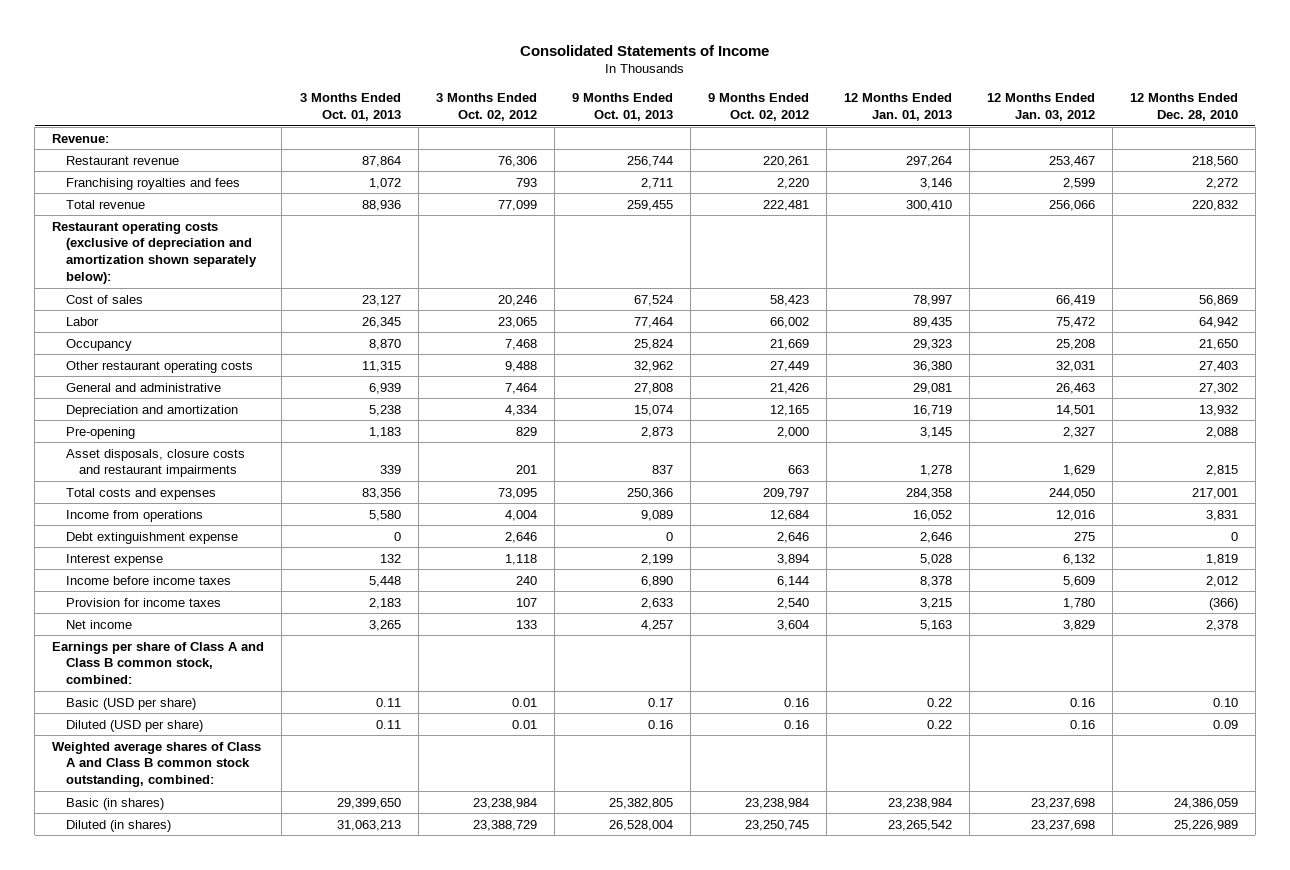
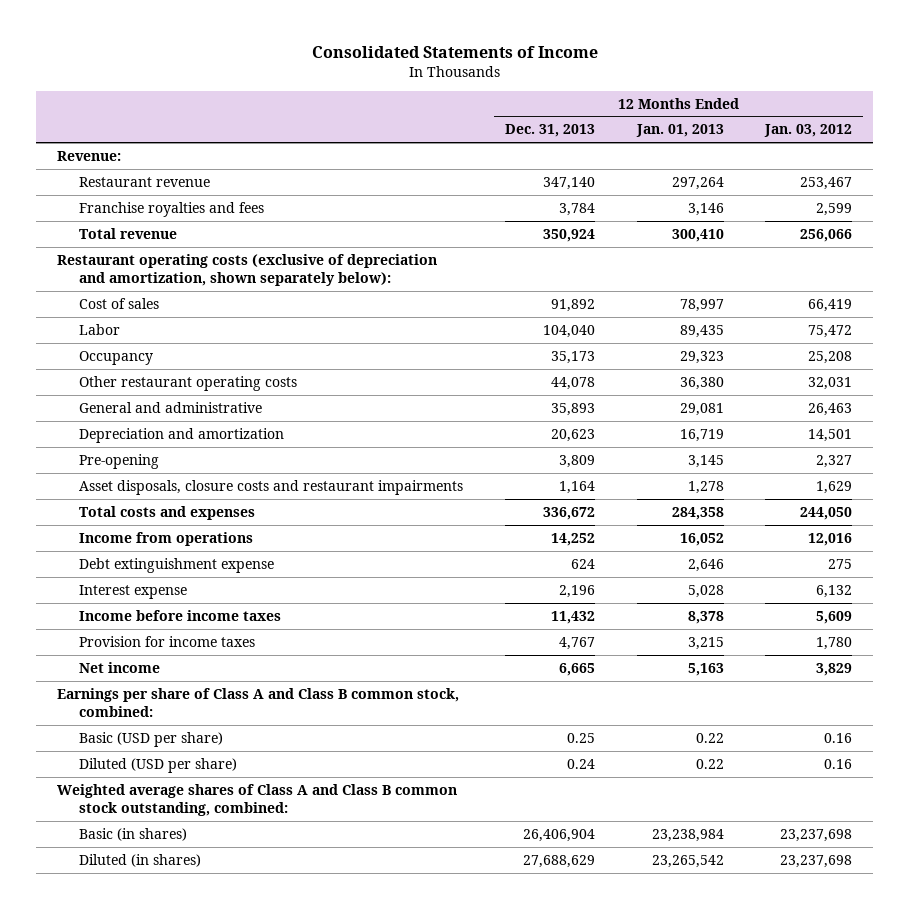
- | 3 Months Ended Oct. 01, 2013 | 3 Months Ended Oct. 02, 2012 | 9 Months Ended Oct. 01, 2013 | 9 Months Ended Oct. 02, 2012 | 12 Months Ended Jan. 01, 2013 | 12 Months Ended Jan. 03, 2012 | 12 Months Ended Dec. 28, 2010
+ | 12 Months Ended Dec. 31, 2013 | 12 Months Ended Jan. 01, 2013 | 12 Months Ended Jan. 03, 2012
- Franchising royalties and fees | 1,072 | 793 | 2,711 | 2,220 | 3,146 | 2,599 | 2,272
+ Franchise royalties and fees | 3,784 | 3,146 | 2,599
- Restaurant operating costs (exclusive of depreciation and amortization shown separately below):
+ Restaurant operating costs (exclusive of depreciation and amortization, shown separately below):

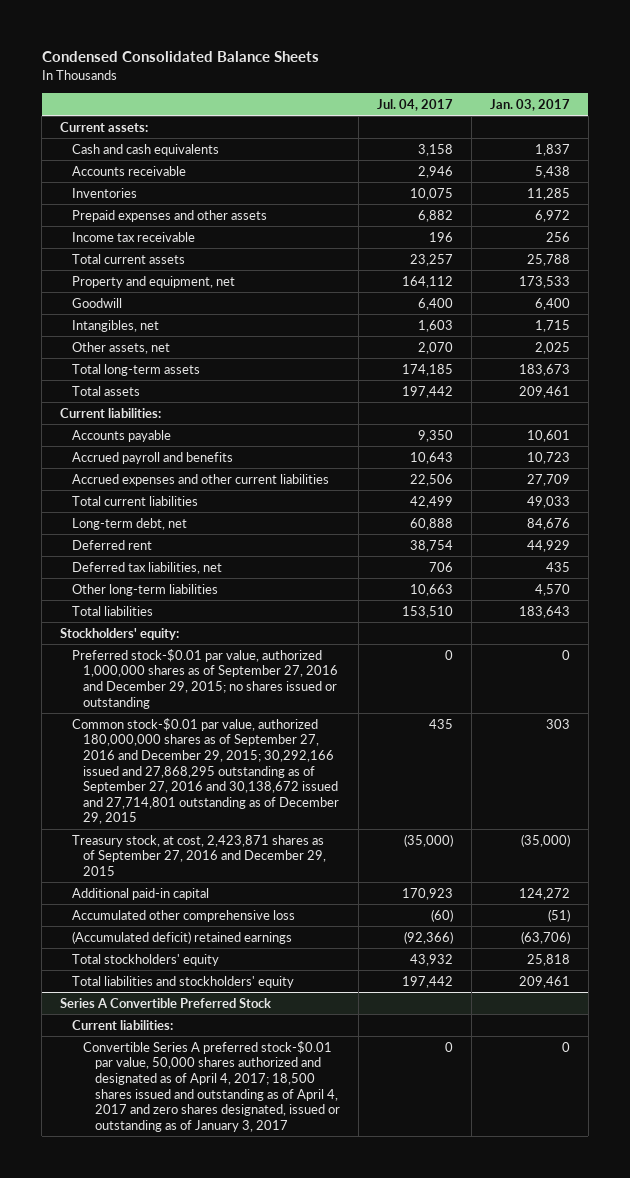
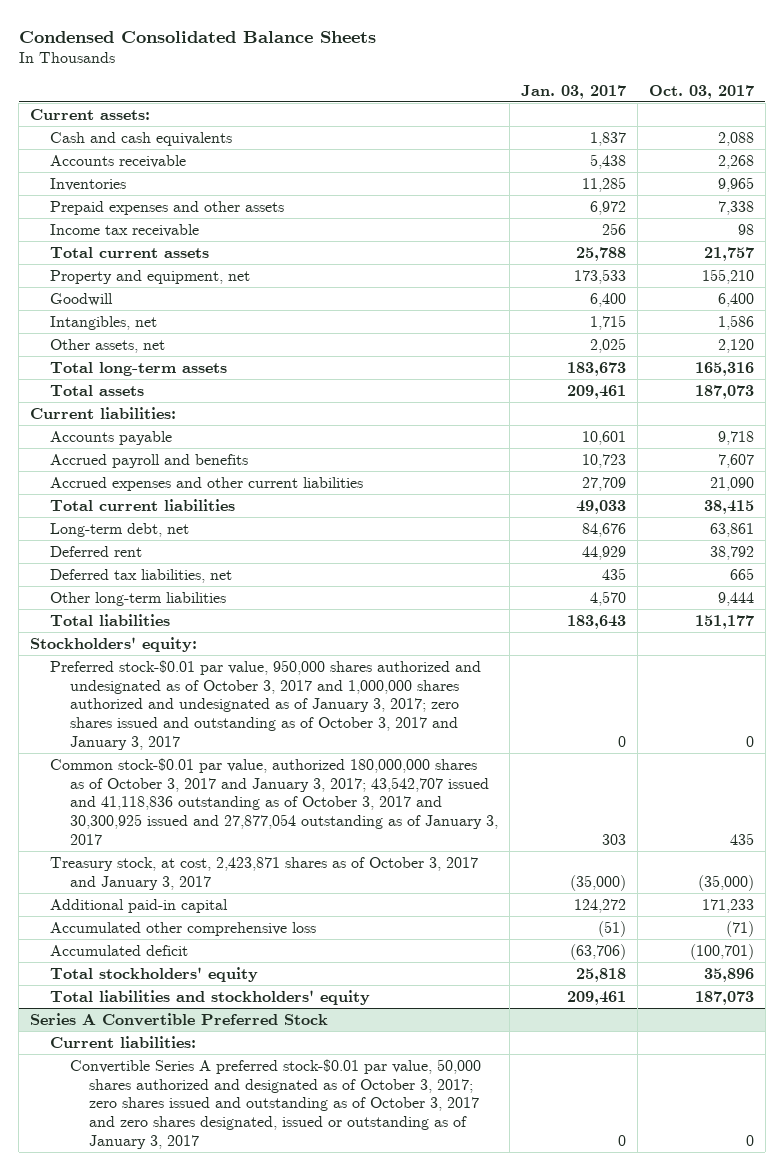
- | Jul. 04, 2017 | Jan. 03, 2017
+ | Jan. 03, 2017 | Oct. 03, 2017
- Preferred stock-$0.01 par value, authorized 1,000,000 shares as of September 27, 2016 and December 29, 2015; no shares issued or outstanding | 0 | 0
- Common stock-$0.01 par value, authorized 180,000,000 shares as of September 27, 2016 and December 29, 2015; 30,292,166 issued and 27,868,295 outstanding as of September 27, 2016 and 30,138,672 issued and 27,714,801 outstanding as of December 29, 2015 | 435 | 303
- Treasury stock, at cost, 2,423,871 shares as of September 27, 2016 and December 29, 2015 | (35,000) | (35,000)
+ Preferred stock-$0.01 par value, 950,000 shares authorized and undesignated as of October 3, 2017 and 1,000,000 shares authorized and undesignated as of January 3, 2017; zero shares issued and outstanding as of October 3, 2017 and January 3, 2017 | 0 | 0
+ Common stock-$0.01 par value, authorized 180,000,000 shares as of October 3, 2017 and January 3, 2017; 43,542,707 issued and 41,118,836 outstanding as of October 3, 2017 and 30,300,925 issued and 27,877,054 outstanding as of January 3, 2017 | 303 | 435
+ Treasury stock, at cost, 2,423,871 shares as of October 3, 2017 and January 3, 2017 | (35,000) | (35,000)
- (Accumulated deficit) retained earnings | (92,366) | (63,706)
+ Accumulated deficit | (63,706) | (100,701)
@ Series A Convertible Preferred Stock
- Convertible Series A preferred stock-$0.01 par value, 50,000 shares authorized and designated as of April 4, 2017; 18,500 shares issued and outstanding as of April 4, 2017 and zero shares designated, issued or outstanding as of January 3, 2017 | 0 | 0
+ Convertible Series A preferred stock-$0.01 par value, 50,000 shares authorized and designated as of October 3, 2017; zero shares issued and outstanding as of October 3, 2017 and zero shares designated, issued or outstanding as of January 3, 2017 | 0 | 0

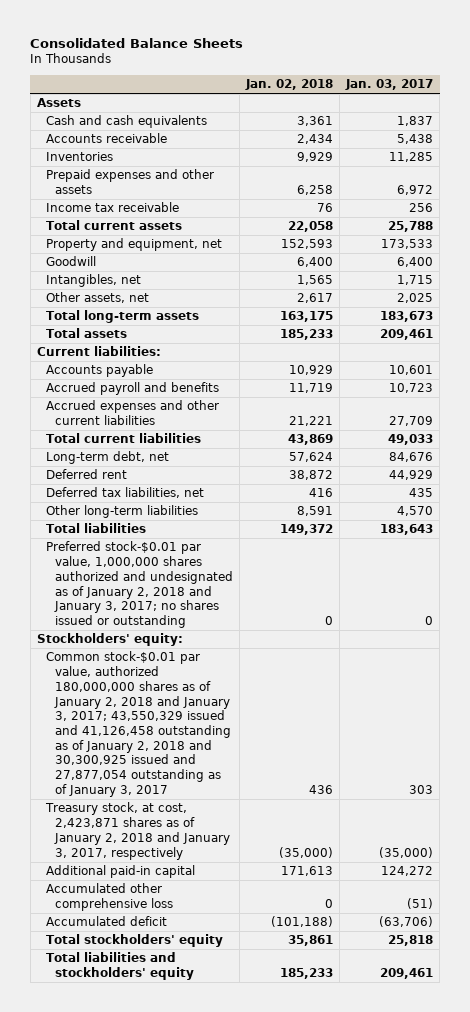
- Condensed Consolidated Balance Sheets
+ Consolidated Balance Sheets
- | Jan. 03, 2017 | Oct. 03, 2017
+ | Jan. 02, 2018 | Jan. 03, 2017
- Current assets:
+ Assets
+ Preferred stock-$0.01 par value, 1,000,000 shares authorized and undesignated as of January 2, 2018 and January 3, 2017; no shares issued or outstanding | 0 | 0
- Preferred stock-$0.01 par value, 950,000 shares authorized and undesignated as of October 3, 2017 and 1,000,000 shares authorized and undesignated as of January 3, 2017; zero shares issued and outstanding as of October 3, 2017 and January 3, 2017 | 0 | 0
- Common stock-$0.01 par value, authorized 180,000,000 shares as of October 3, 2017 and January 3, 2017; 43,542,707 issued and 41,118,836 outstanding as of October 3, 2017 and 30,300,925 issued and 27,877,054 outstanding as of January 3, 2017 | 303 | 435
- Treasury stock, at cost, 2,423,871 shares as of October 3, 2017 and January 3, 2017 | (35,000) | (35,000)
+ Common stock-$0.01 par value, authorized 180,000,000 shares as of January 2, 2018 and January 3, 2017; 43,550,329 issued and 41,126,458 outstanding as of January 2, 2018 and 30,300,925 issued and 27,877,054 outstanding as of January 3, 2017 | 436 | 303
+ Treasury stock, at cost, 2,423,871 shares as of January 2, 2018 and January 3, 2017, respectively | (35,000) | (35,000)
- Series A Convertible Preferred Stock
- Current liabilities:
- Convertible Series A preferred stock-$0.01 par value, 50,000 shares authorized and designated as of October 3, 2017; zero shares issued and outstanding as of October 3, 2017 and zero shares designated, issued or outstanding as of January 3, 2017 | 0 | 0

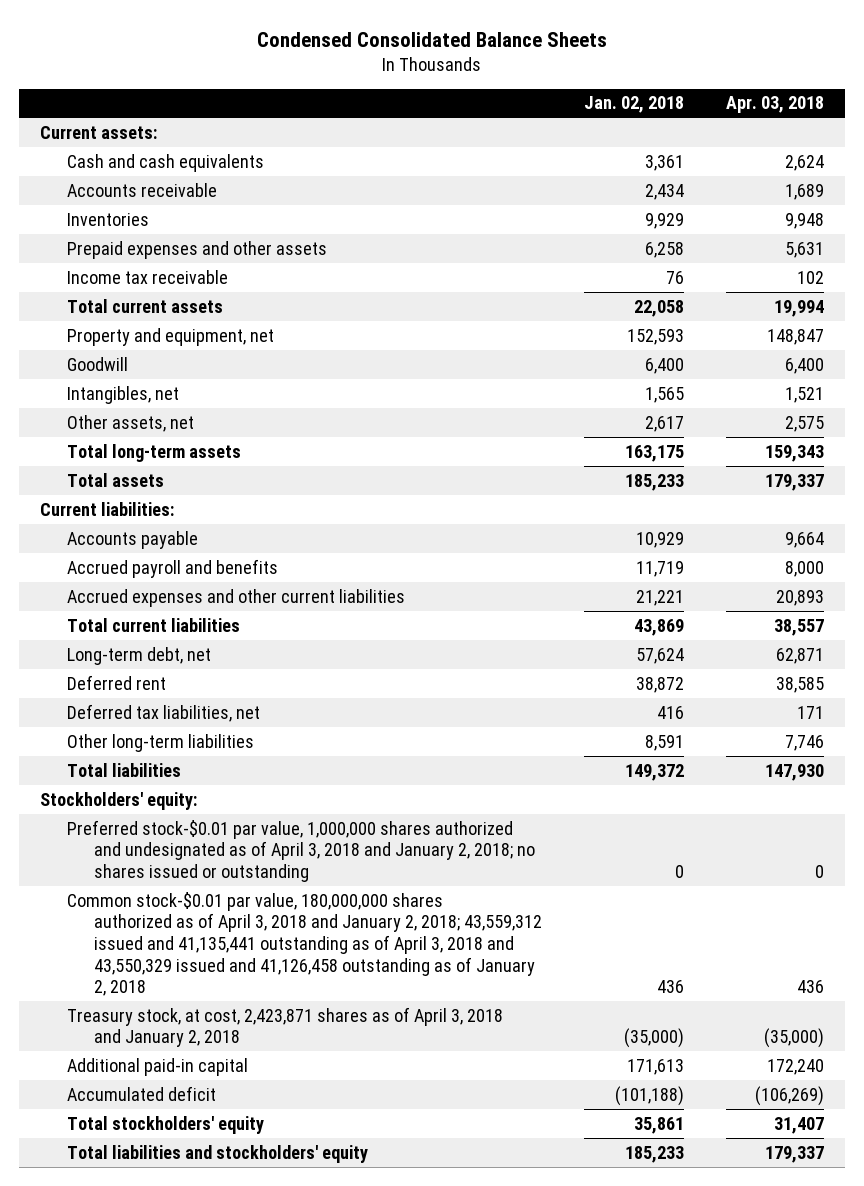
- Consolidated Balance Sheets
+ Condensed Consolidated Balance Sheets
- | Jan. 02, 2018 | Jan. 03, 2017
+ | Jan. 02, 2018 | Apr. 03, 2018
- Assets
+ Current assets:
- Preferred stock-$0.01 par value, 1,000,000 shares authorized and undesignated as of January 2, 2018 and January 3, 2017; no shares issued or outstanding | 0 | 0
- Common stock-$0.01 par value, authorized 180,000,000 shares as of January 2, 2018 and January 3, 2017; 43,550,329 issued and 41,126,458 outstanding as of January 2, 2018 and 30,300,925 issued and 27,877,054 outstanding as of January 3, 2017 | 436 | 303
- Treasury stock, at cost, 2,423,871 shares as of January 2, 2018 and January 3, 2017, respectively | (35,000) | (35,000)
+ Preferred stock-$0.01 par value, 1,000,000 shares authorized and undesignated as of April 3, 2018 and January 2, 2018; no shares issued or outstanding | 0 | 0
+ Common stock-$0.01 par value, 180,000,000 shares authorized as of April 3, 2018 and January 2, 2018; 43,559,312 issued and 41,135,441 outstanding as of April 3, 2018 and 43,550,329 issued and 41,126,458 outstanding as of January 2, 2018 | 436 | 436
+ Treasury stock, at cost, 2,423,871 shares as of April 3, 2018 and January 2, 2018 | (35,000) | (35,000)
- Accumulated other comprehensive loss | 0 | (51)

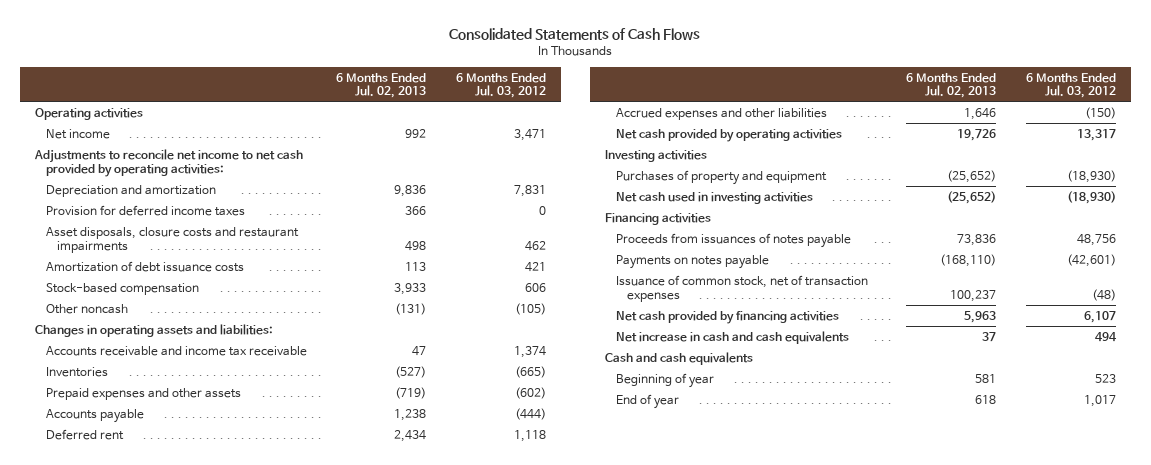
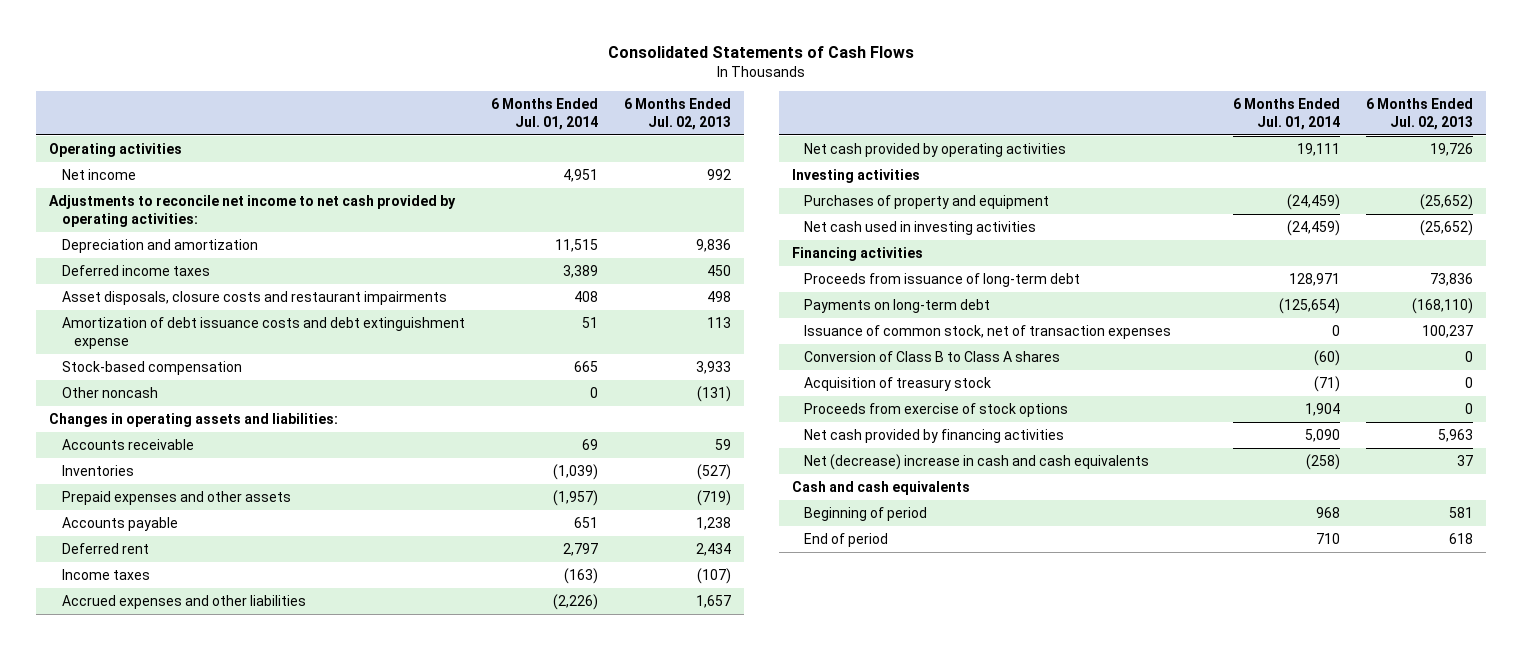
- | 6 Months Ended Jul. 02, 2013 | 6 Months Ended Jul. 03, 2012
+ | 6 Months Ended Jul. 01, 2014 | 6 Months Ended Jul. 02, 2013
- Provision for deferred income taxes | 366 | 0
+ Deferred income taxes | 3,389 | 450
- Amortization of debt issuance costs | 113 | 421
+ Amortization of debt issuance costs and debt extinguishment expense | 51 | 113
- Accounts receivable and income tax receivable | 47 | 1,374
+ Accounts receivable | 69 | 59
- Accrued expenses and other liabilities | 1,646 | (150)
+ Income taxes | (163) | (107)
+ Accrued expenses and other liabilities | (2,226) | 1,657
- Proceeds from issuances of notes payable | 73,836 | 48,756
- Payments on notes payable | (168,110) | (42,601)
+ Proceeds from issuance of long-term debt | 128,971 | 73,836
+ Payments on long-term debt | (125,654) | (168,110)
+ Conversion of Class B to Class A shares | (60) | 0
+ Acquisition of treasury stock | (71) | 0
+ Proceeds from exercise of stock options | 1,904 | 0
- Net increase in cash and cash equivalents | 37 | 494
+ Net (decrease) increase in cash and cash equivalents | (258) | 37
- Beginning of year | 581 | 523
- End of year | 618 | 1,017
+ Beginning of period | 968 | 581
+ End of period | 710 | 618

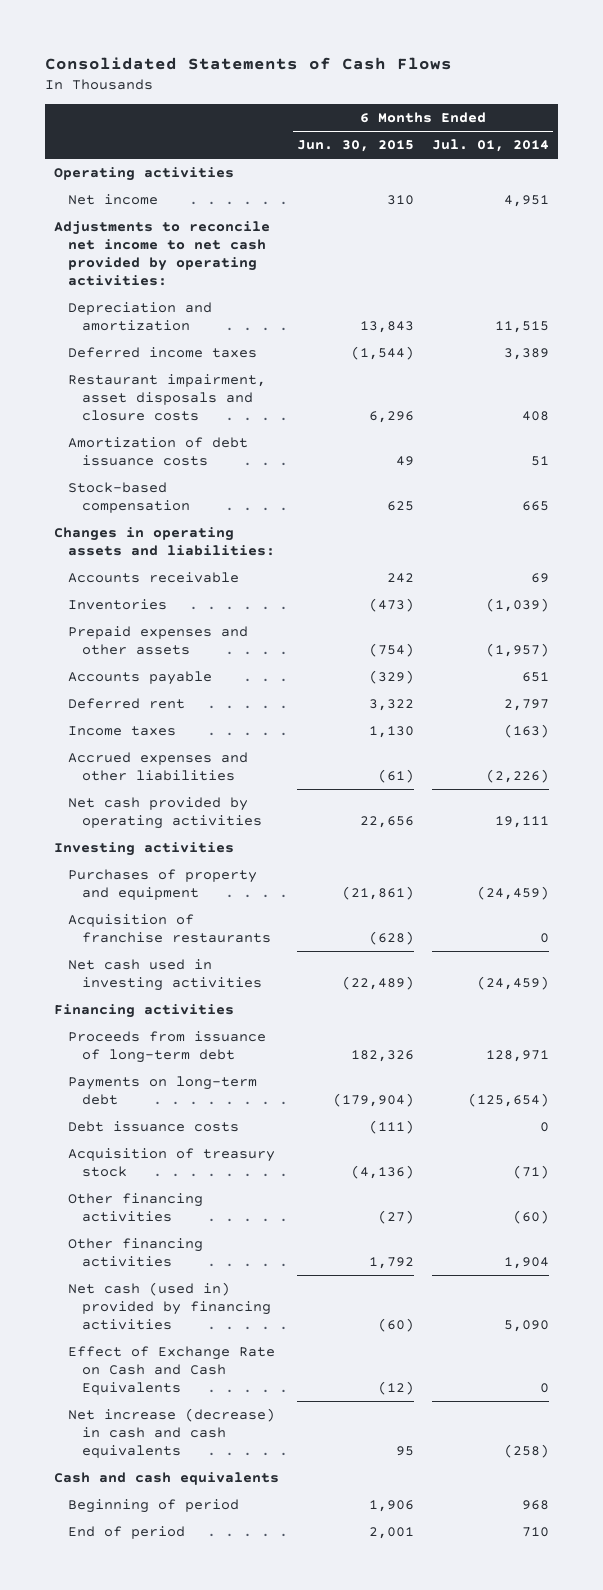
- | 6 Months Ended Jul. 01, 2014 | 6 Months Ended Jul. 02, 2013
+ | 6 Months Ended Jun. 30, 2015 | 6 Months Ended Jul. 01, 2014
- Asset disposals, closure costs and restaurant impairments | 408 | 498
- Amortization of debt issuance costs and debt extinguishment expense | 51 | 113
+ Restaurant impairment, asset disposals and closure costs | 6,296 | 408
+ Amortization of debt issuance costs | 49 | 51
- Other noncash | 0 | (131)
+ Acquisition of franchise restaurants | (628) | 0
- Issuance of common stock, net of transaction expenses | 0 | 100,237
- Conversion of Class B to Class A shares | (60) | 0
+ Debt issuance costs | (111) | 0
- Proceeds from exercise of stock options | 1,904 | 0
- Net cash provided by financing activities | 5,090 | 5,963
- Net (decrease) increase in cash and cash equivalents | (258) | 37
+ Other financing activities | (27) | (60)
+ Other financing activities | 1,792 | 1,904
+ Net cash (used in) provided by financing activities | (60) | 5,090
+ Effect of Exchange Rate on Cash and Cash Equivalents | (12) | 0
+ Net increase (decrease) in cash and cash equivalents | 95 | (258)

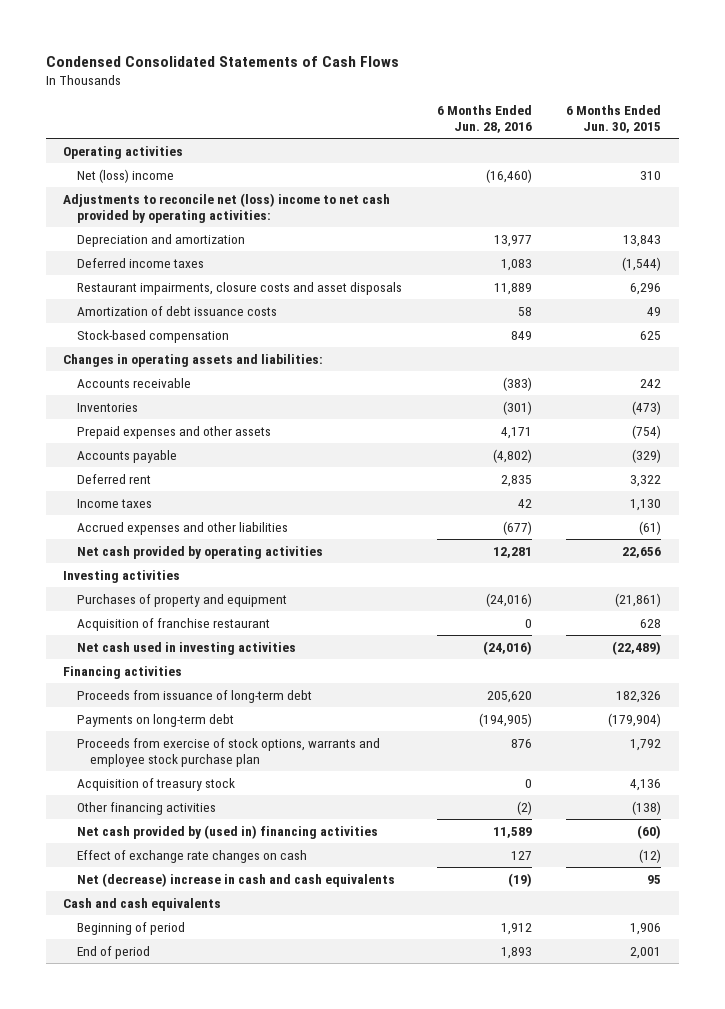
- Consolidated Statements of Cash Flows
+ Condensed Consolidated Statements of Cash Flows
- | 6 Months Ended Jun. 30, 2015 | 6 Months Ended Jul. 01, 2014
+ | 6 Months Ended Jun. 28, 2016 | 6 Months Ended Jun. 30, 2015
- Net income | 310 | 4,951
- Adjustments to reconcile net income to net cash provided by operating activities:
+ Net (loss) income | (16,460) | 310
+ Adjustments to reconcile net (loss) income to net cash provided by operating activities:
- Restaurant impairment, asset disposals and closure costs | 6,296 | 408
+ Restaurant impairments, closure costs and asset disposals | 11,889 | 6,296
- Acquisition of franchise restaurants | (628) | 0
+ Acquisition of franchise restaurant | 0 | 628
- Debt issuance costs | (111) | 0
- Acquisition of treasury stock | (4,136) | (71)
- Other financing activities | (27) | (60)
- Other financing activities | 1,792 | 1,904
- Net cash (used in) provided by financing activities | (60) | 5,090
- Effect of Exchange Rate on Cash and Cash Equivalents | (12) | 0
- Net increase (decrease) in cash and cash equivalents | 95 | (258)
+ Proceeds from exercise of stock options, warrants and employee stock purchase plan | 876 | 1,792
+ Acquisition of treasury stock | 0 | 4,136
+ Other financing activities | (2) | (138)
+ Net cash provided by (used in) financing activities | 11,589 | (60)
+ Effect of exchange rate changes on cash | 127 | (12)
+ Net (decrease) increase in cash and cash equivalents | (19) | 95

